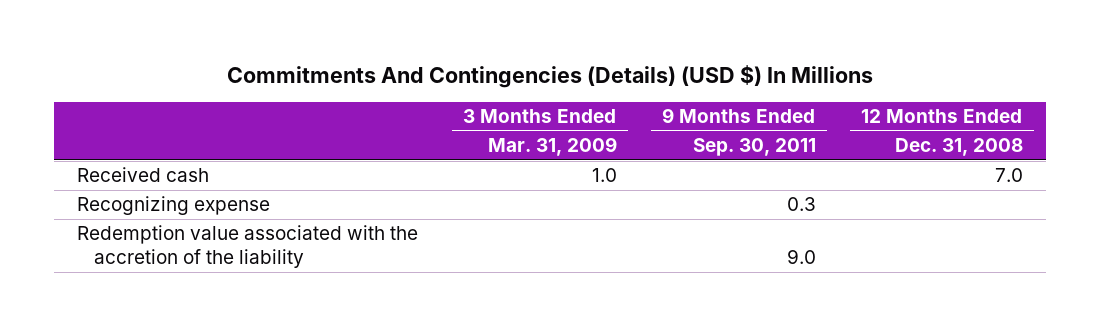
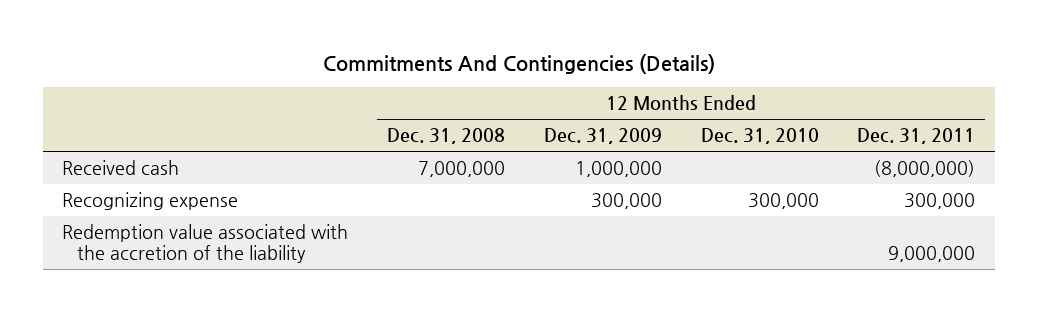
- Commitments And Contingencies (Details) (USD $) In Millions
+ Commitments And Contingencies (Details)
- | 3 Months Ended Mar. 31, 2009 | 9 Months Ended Sep. 30, 2011 | 12 Months Ended Dec. 31, 2008
+ | 12 Months Ended Dec. 31, 2008 | 12 Months Ended Dec. 31, 2009 | 12 Months Ended Dec. 31, 2010 | 12 Months Ended Dec. 31, 2011
- Received cash | 1.0 | | 7.0
+ Received cash | 7,000,000 | 1,000,000 | | (8,000,000)

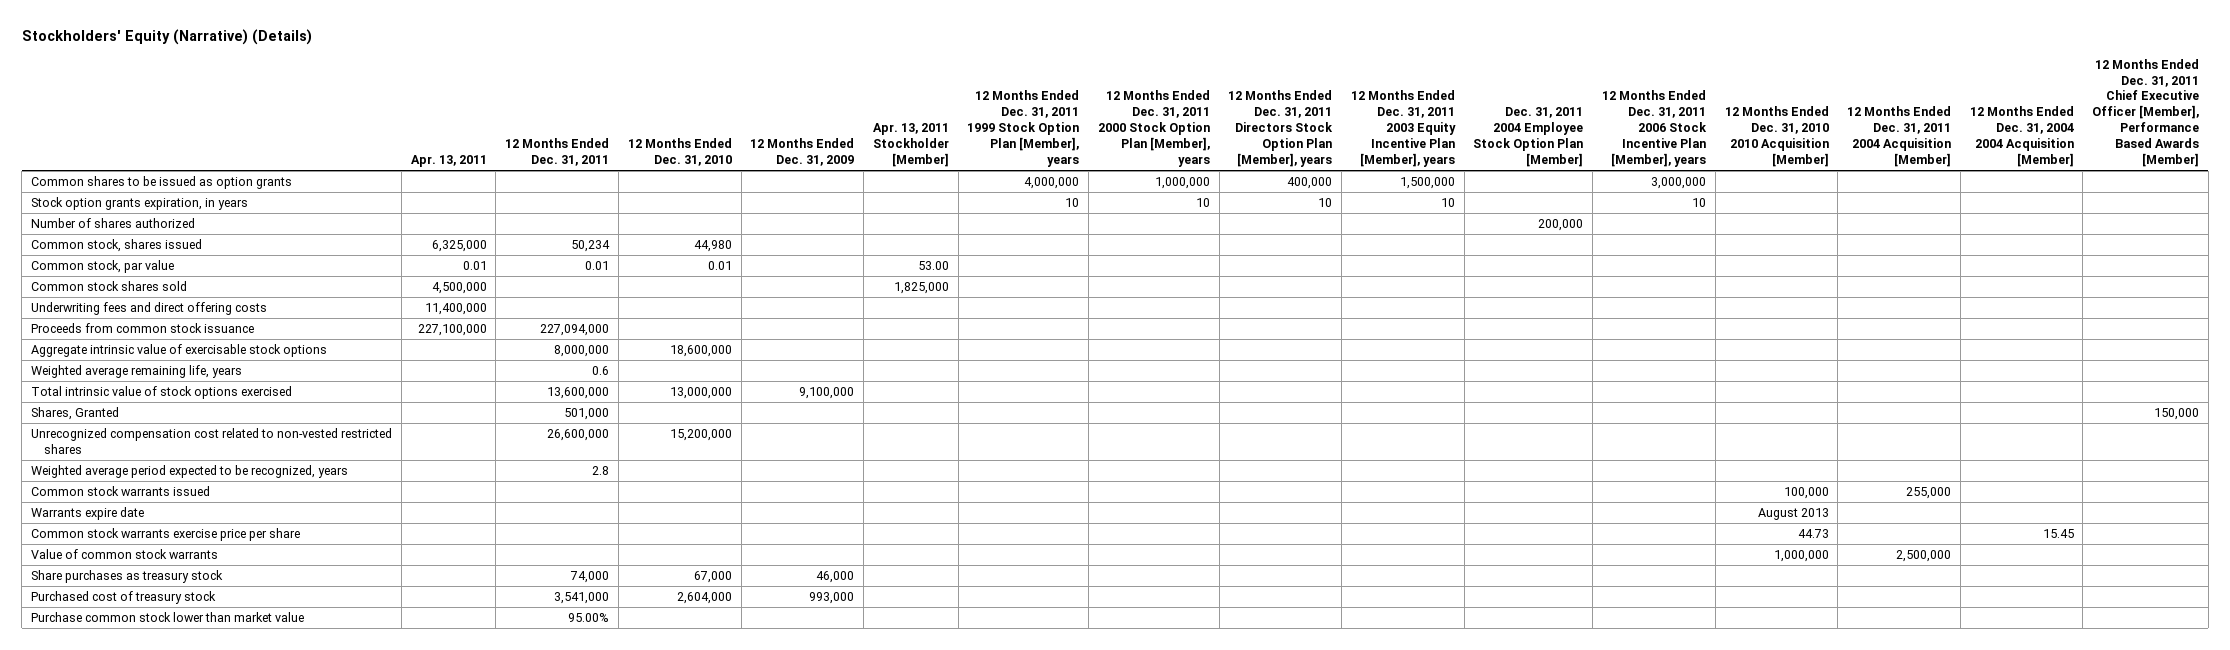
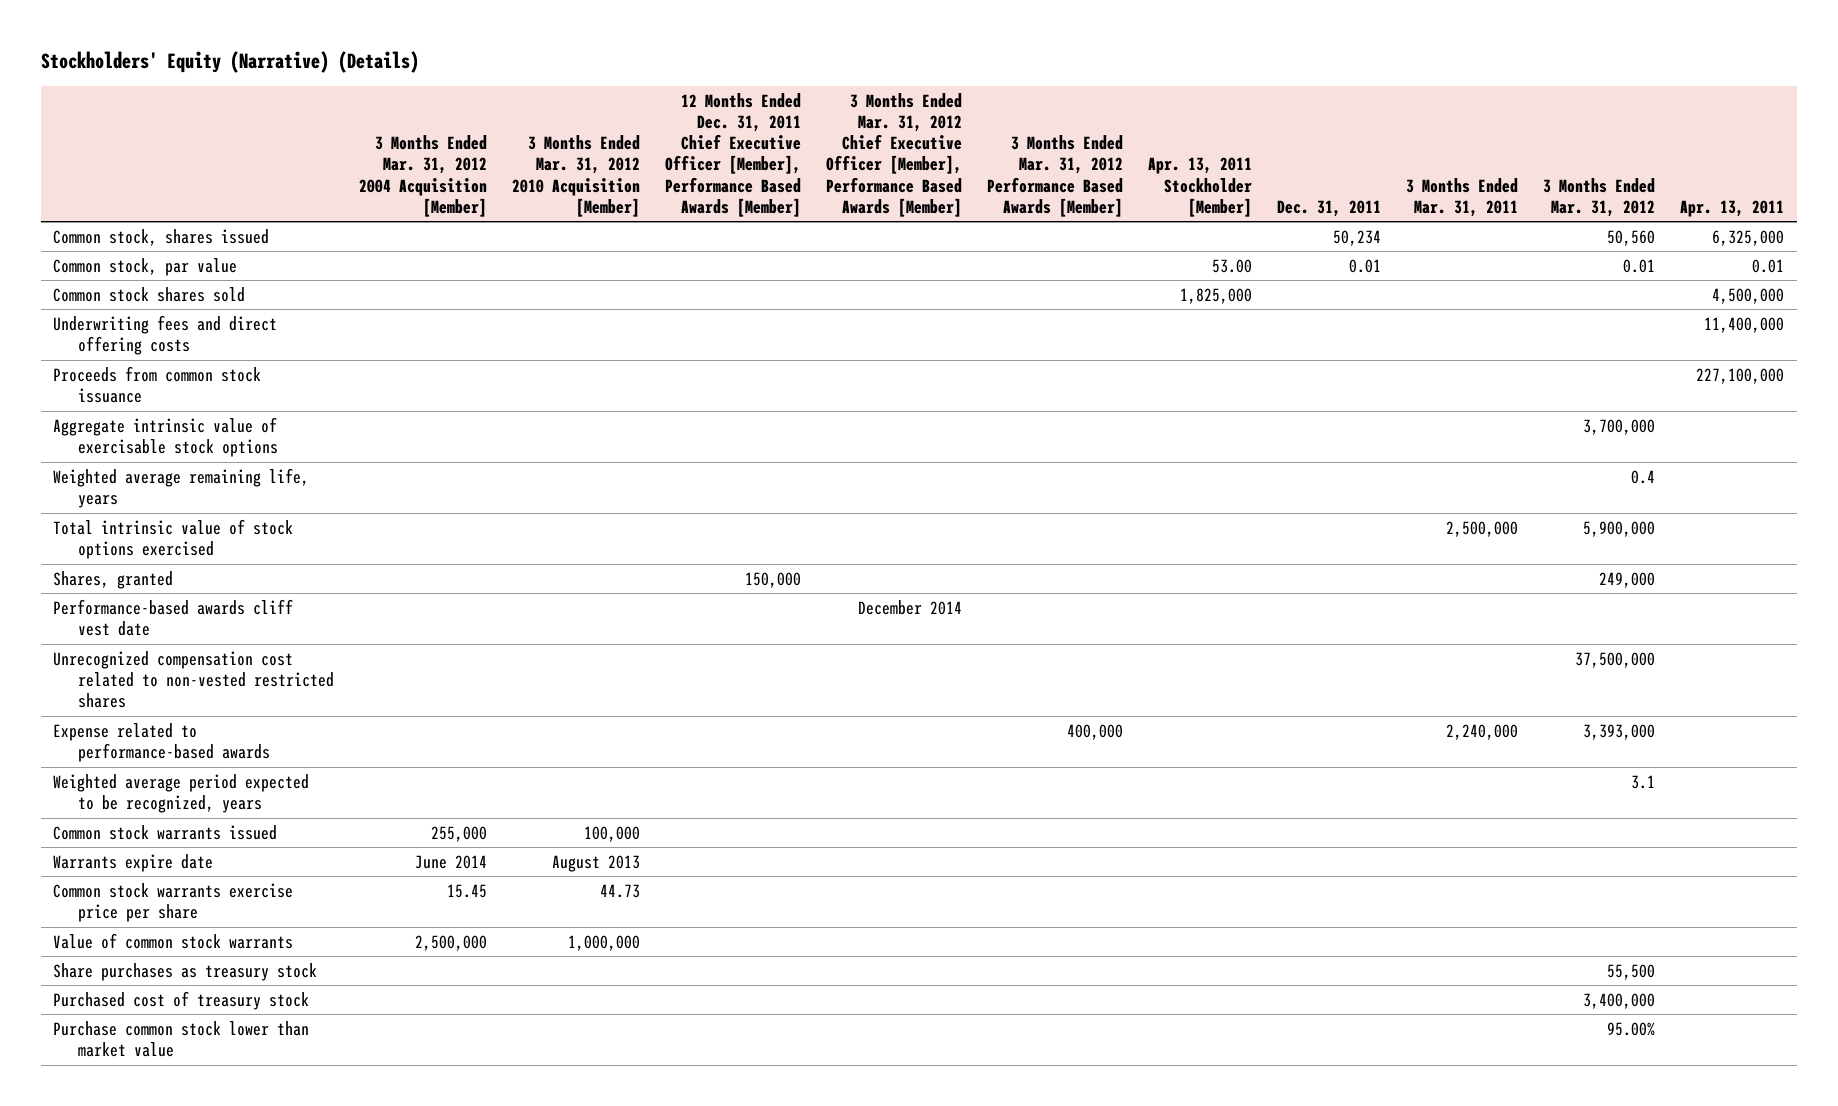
- | Apr. 13, 2011 | 12 Months Ended Dec. 31, 2011 | 12 Months Ended Dec. 31, 2010 | 12 Months Ended Dec. 31, 2009 | Apr. 13, 2011 Stockholder [Member] | 12 Months Ended Dec. 31, 2011 1999 Stock Option Plan [Member], years | 12 Months Ended Dec. 31, 2011 2000 Stock Option Plan [Member], years | 12 Months Ended Dec. 31, 2011 Directors Stock Option Plan [Member], years | 12 Months Ended Dec. 31, 2011 2003 Equity Incentive Plan [Member], years | Dec. 31, 2011 2004 Employee Stock Option Plan [Member] | 12 Months Ended Dec. 31, 2011 2006 Stock Incentive Plan [Member], years | 12 Months Ended Dec. 31, 2010 2010 Acquisition [Member] | 12 Months Ended Dec. 31, 2011 2004 Acquisition [Member] | 12 Months Ended Dec. 31, 2004 2004 Acquisition [Member] | 12 Months Ended Dec. 31, 2011 Chief Executive Officer [Member], Performance Based Awards [Member]
+ | 3 Months Ended Mar. 31, 2012 2004 Acquisition [Member] | 3 Months Ended Mar. 31, 2012 2010 Acquisition [Member] | 12 Months Ended Dec. 31, 2011 Chief Executive Officer [Member], Performance Based Awards [Member] | 3 Months Ended Mar. 31, 2012 Chief Executive Officer [Member], Performance Based Awards [Member] | 3 Months Ended Mar. 31, 2012 Performance Based Awards [Member] | Apr. 13, 2011 Stockholder [Member] | Dec. 31, 2011 | 3 Months Ended Mar. 31, 2011 | 3 Months Ended Mar. 31, 2012 | Apr. 13, 2011
- Common shares to be issued as option grants | | | | | | 4,000,000 | 1,000,000 | 400,000 | 1,500,000 | | 3,000,000 | | | |
- Stock option grants expiration, in years | | | | | | 10 | 10 | 10 | 10 | | 10 | | | |
- Number of shares authorized | | | | | | | | | | 200,000 | | | | |
- Shares, Granted | | 501,000 | | | | | | | | | | | | | 150,000
+ Shares, granted | | | 150,000 | | | | | | 249,000 |
+ Performance-based awards cliff vest date | | | | December 2014 | | | | | |
+ Expense related to performance-based awards | | | | | 400,000 | | | 2,240,000 | 3,393,000 |

